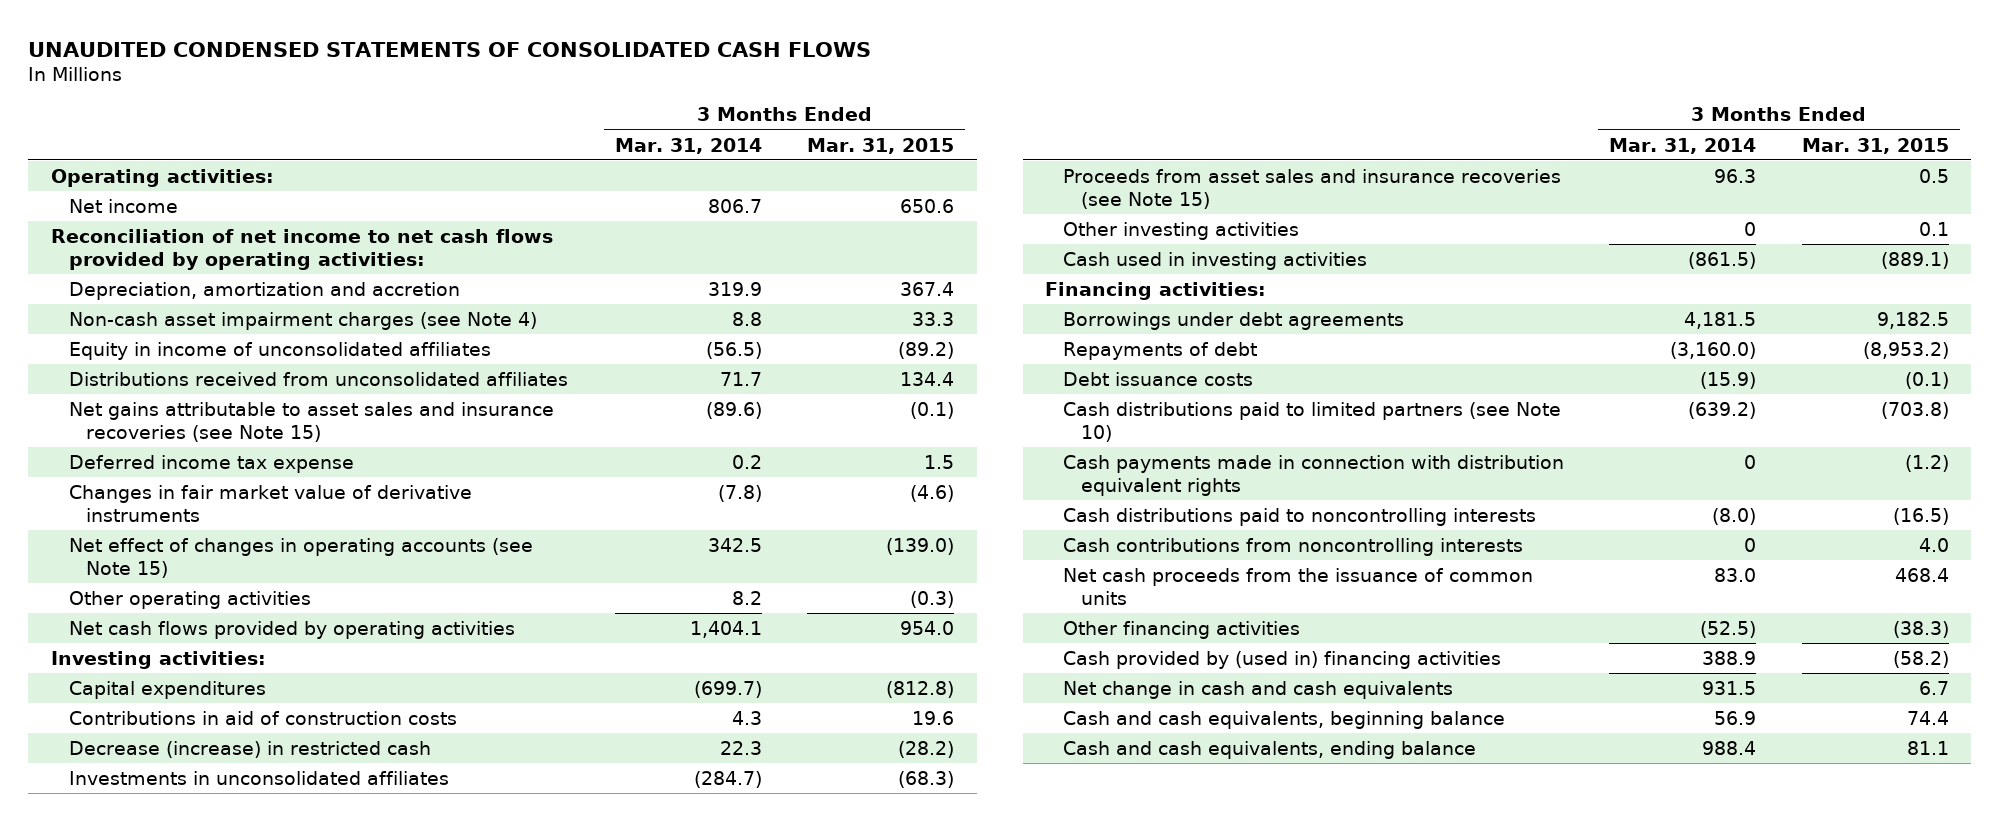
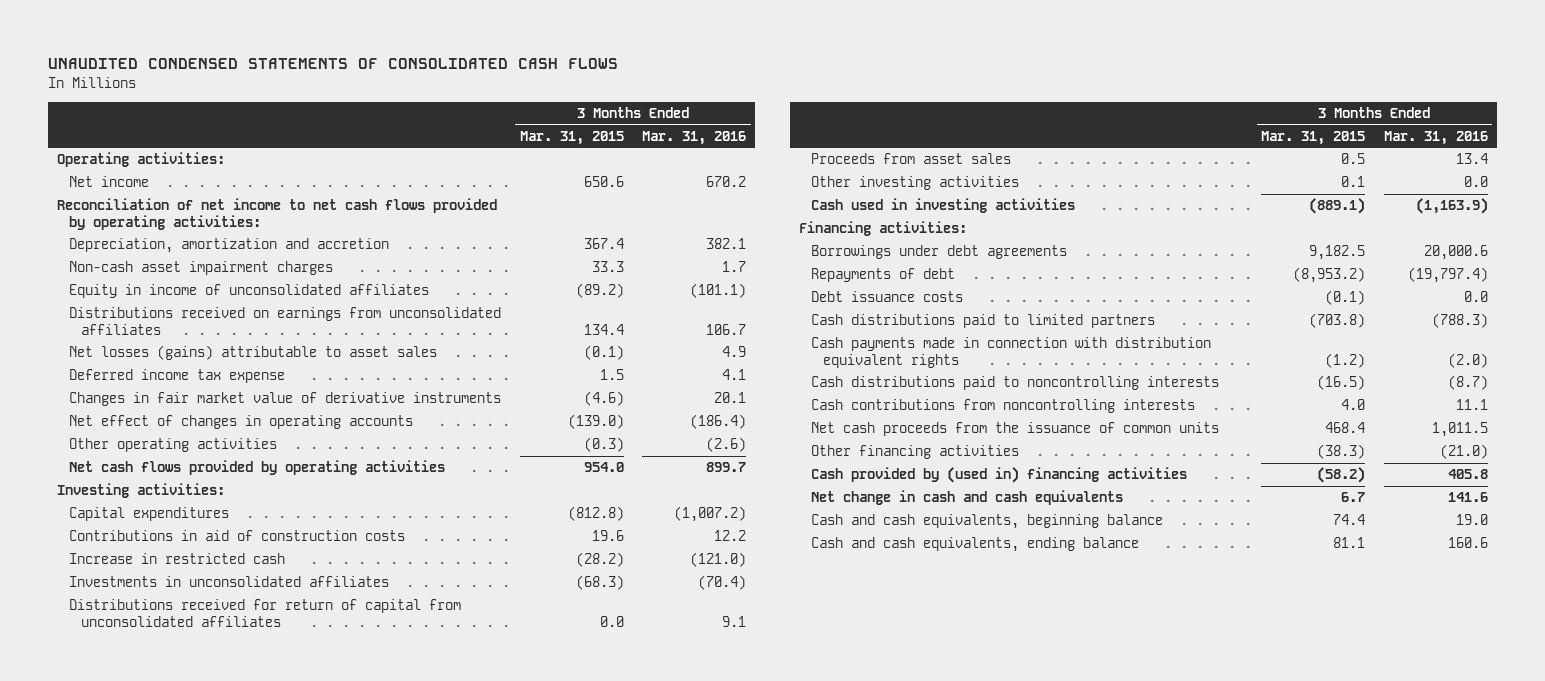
- | 3 Months Ended Mar. 31, 2014 | 3 Months Ended Mar. 31, 2015
+ | 3 Months Ended Mar. 31, 2015 | 3 Months Ended Mar. 31, 2016
- Non-cash asset impairment charges (see Note 4) | 8.8 | 33.3
+ Non-cash asset impairment charges | 33.3 | 1.7
- Distributions received from unconsolidated affiliates | 71.7 | 134.4
- Net gains attributable to asset sales and insurance recoveries (see Note 15) | (89.6) | (0.1)
+ Distributions received on earnings from unconsolidated affiliates | 134.4 | 106.7
+ Net losses (gains) attributable to asset sales | (0.1) | 4.9
- Net effect of changes in operating accounts (see Note 15) | 342.5 | (139.0)
+ Net effect of changes in operating accounts | (139.0) | (186.4)
- Decrease (increase) in restricted cash | 22.3 | (28.2)
+ Increase in restricted cash | (28.2) | (121.0)
- Proceeds from asset sales and insurance recoveries (see Note 15) | 96.3 | 0.5
+ Distributions received for return of capital from unconsolidated affiliates | 0.0 | 9.1
+ Proceeds from asset sales | 0.5 | 13.4
- Cash distributions paid to limited partners (see Note 10) | (639.2) | (703.8)
+ Cash distributions paid to limited partners | (703.8) | (788.3)

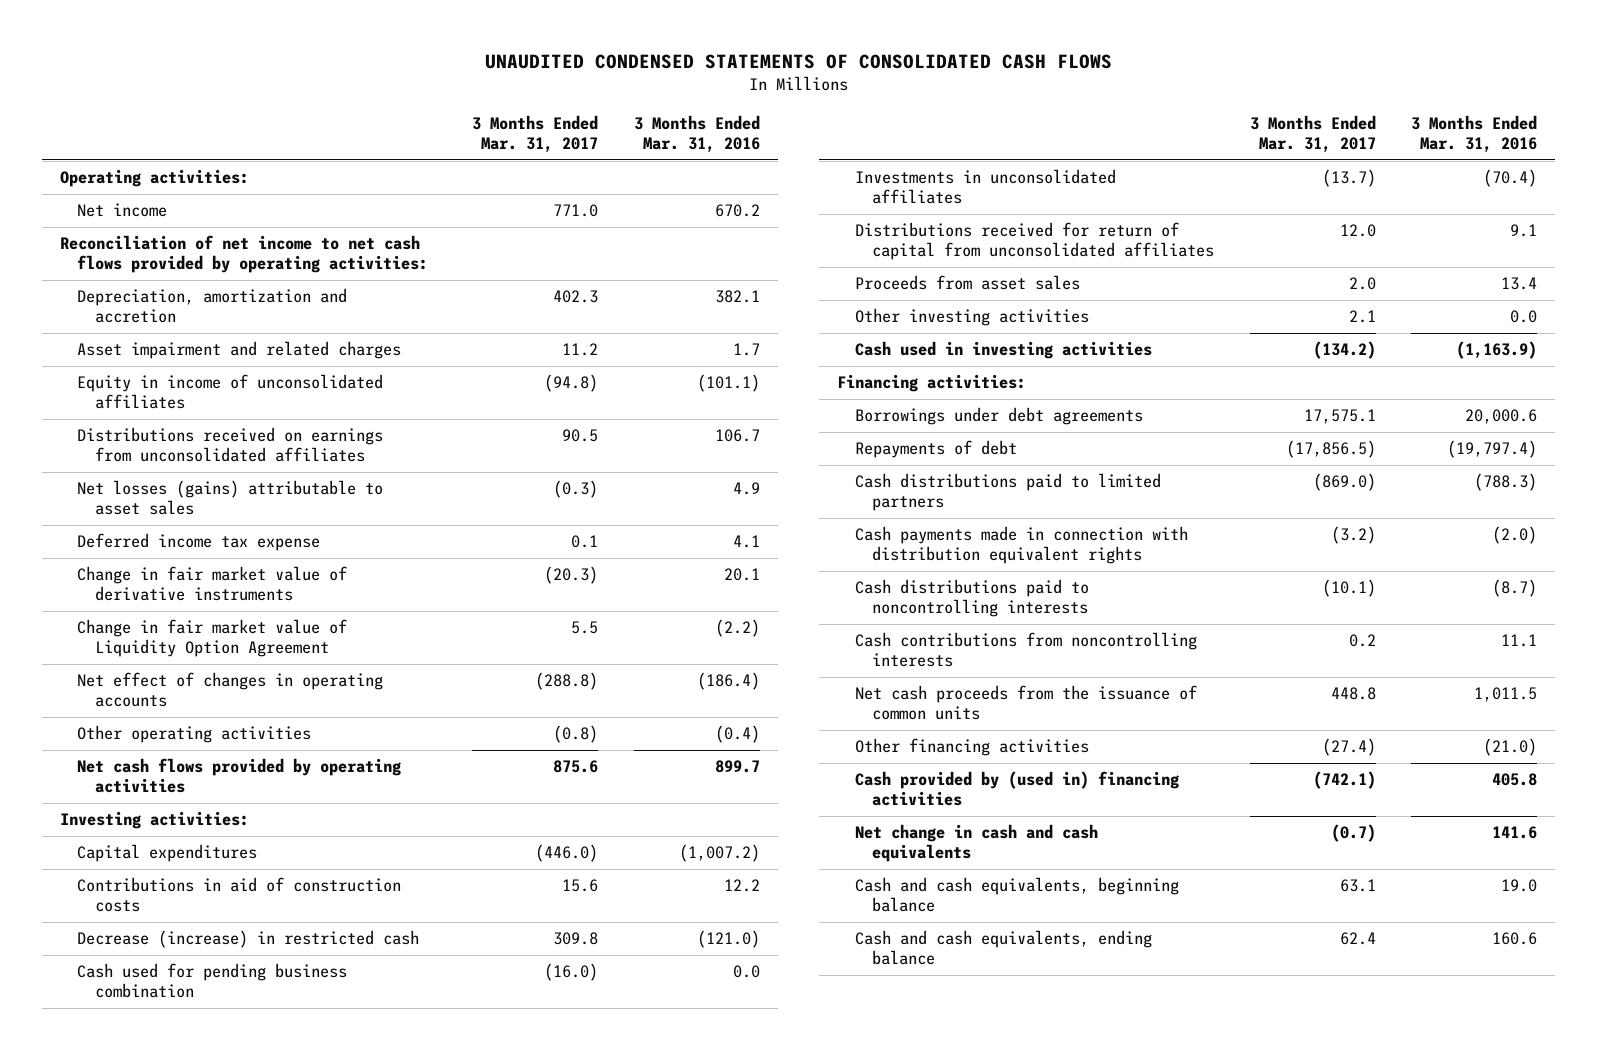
- | 3 Months Ended Mar. 31, 2015 | 3 Months Ended Mar. 31, 2016
+ | 3 Months Ended Mar. 31, 2017 | 3 Months Ended Mar. 31, 2016
- Non-cash asset impairment charges | 33.3 | 1.7
+ Asset impairment and related charges | 11.2 | 1.7
- Changes in fair market value of derivative instruments | (4.6) | 20.1
+ Change in fair market value of derivative instruments | (20.3) | 20.1
+ Change in fair market value of Liquidity Option Agreement | 5.5 | (2.2)
- Other operating activities | (0.3) | (2.6)
+ Other operating activities | (0.8) | (0.4)
- Increase in restricted cash | (28.2) | (121.0)
+ Decrease (increase) in restricted cash | 309.8 | (121.0)
+ Cash used for pending business combination | (16.0) | 0.0
- Debt issuance costs | (0.1) | 0.0

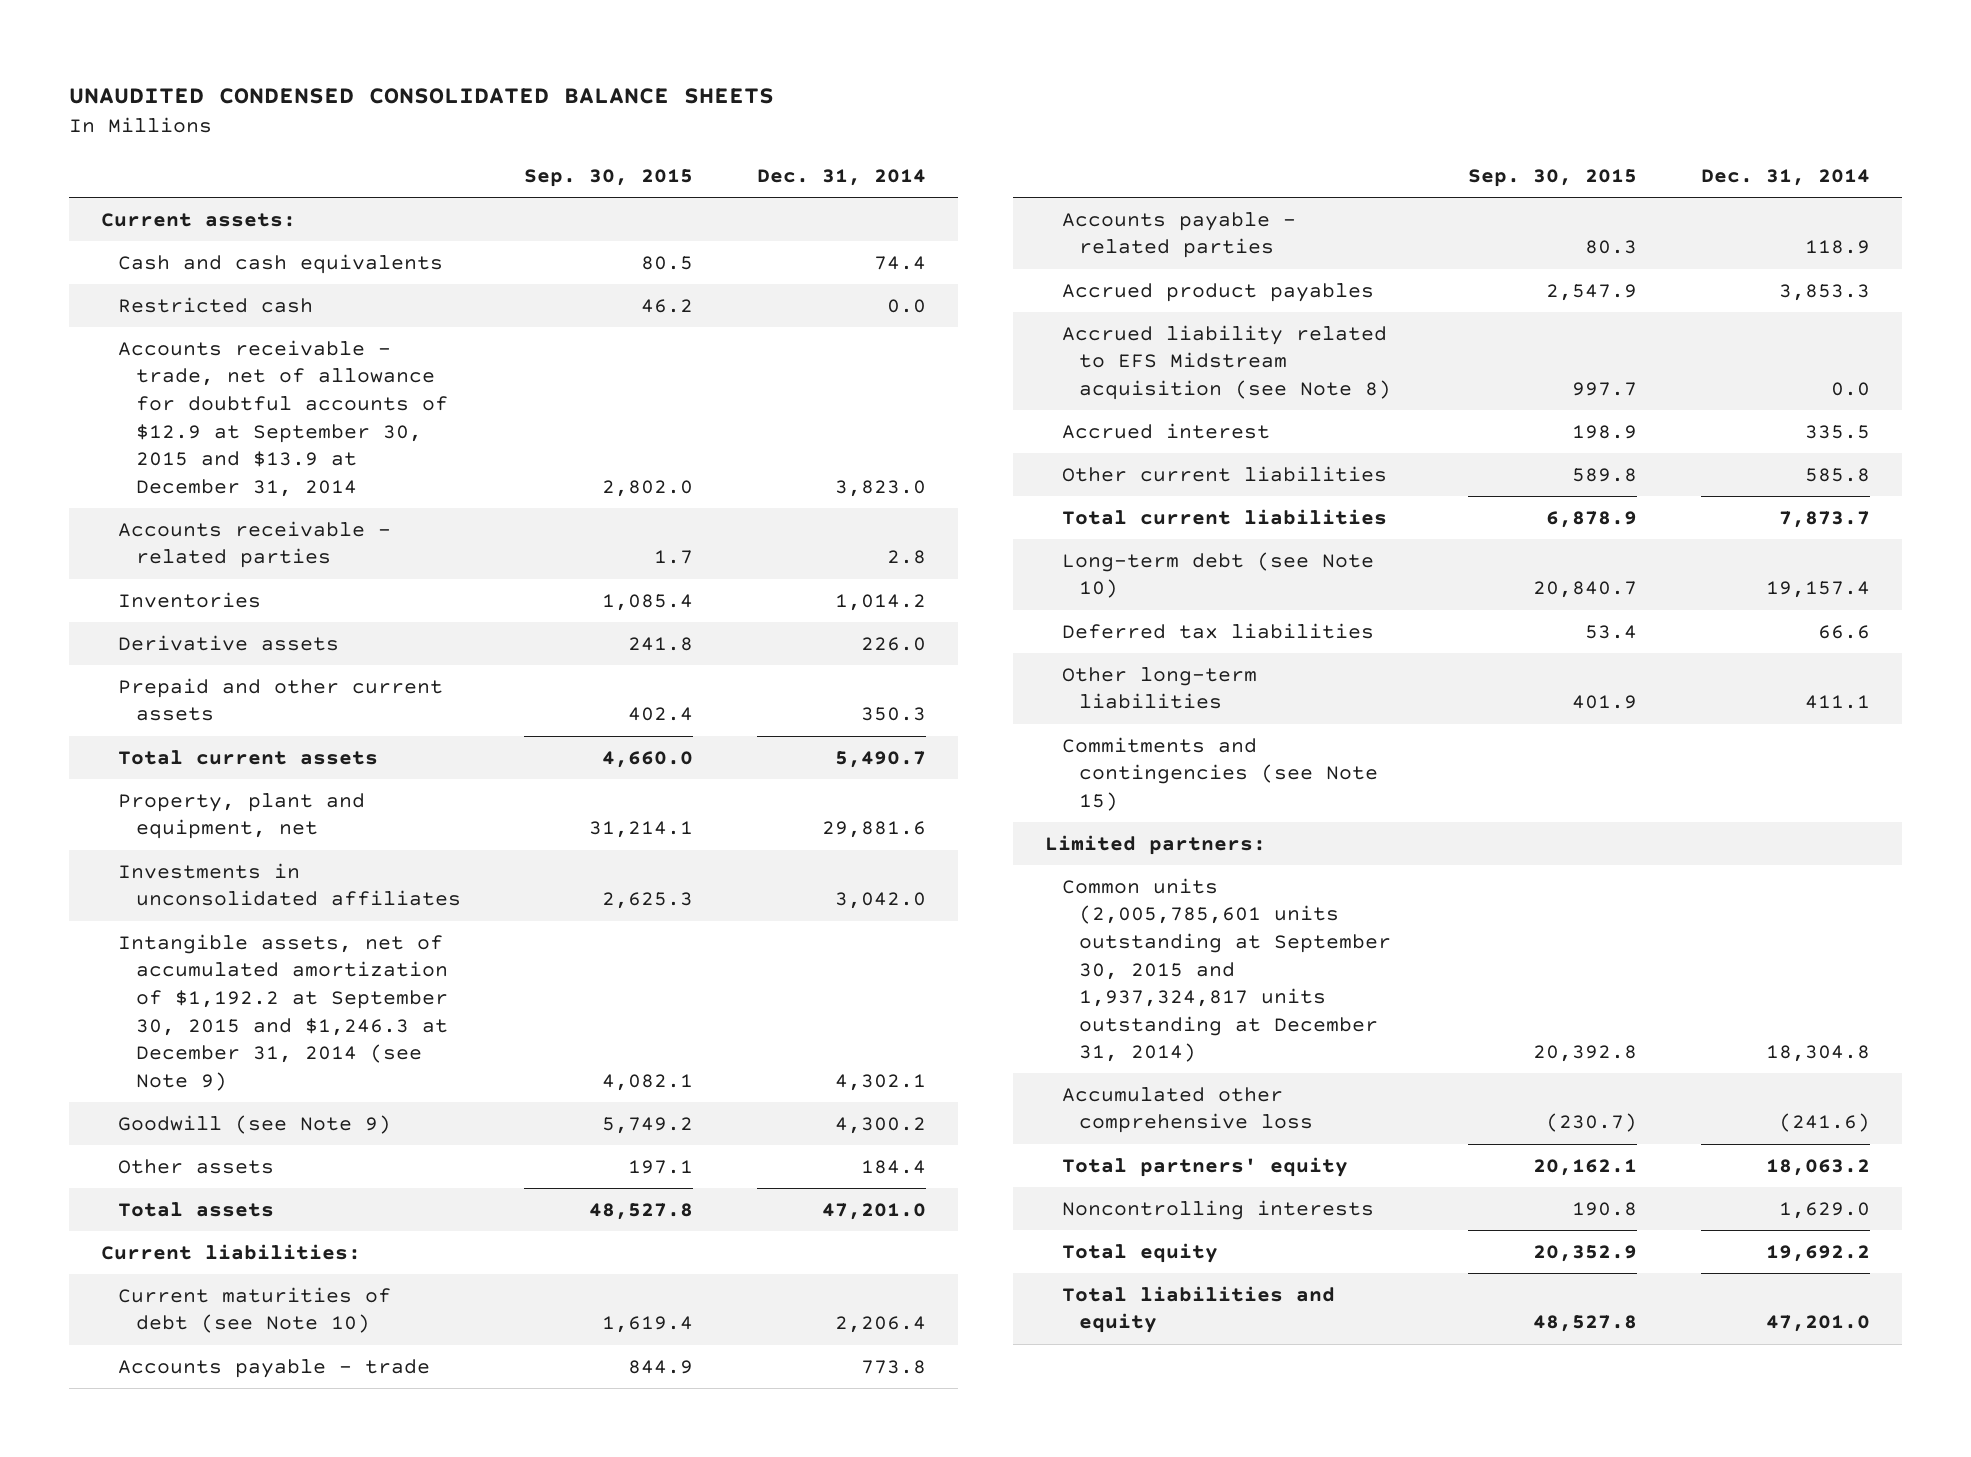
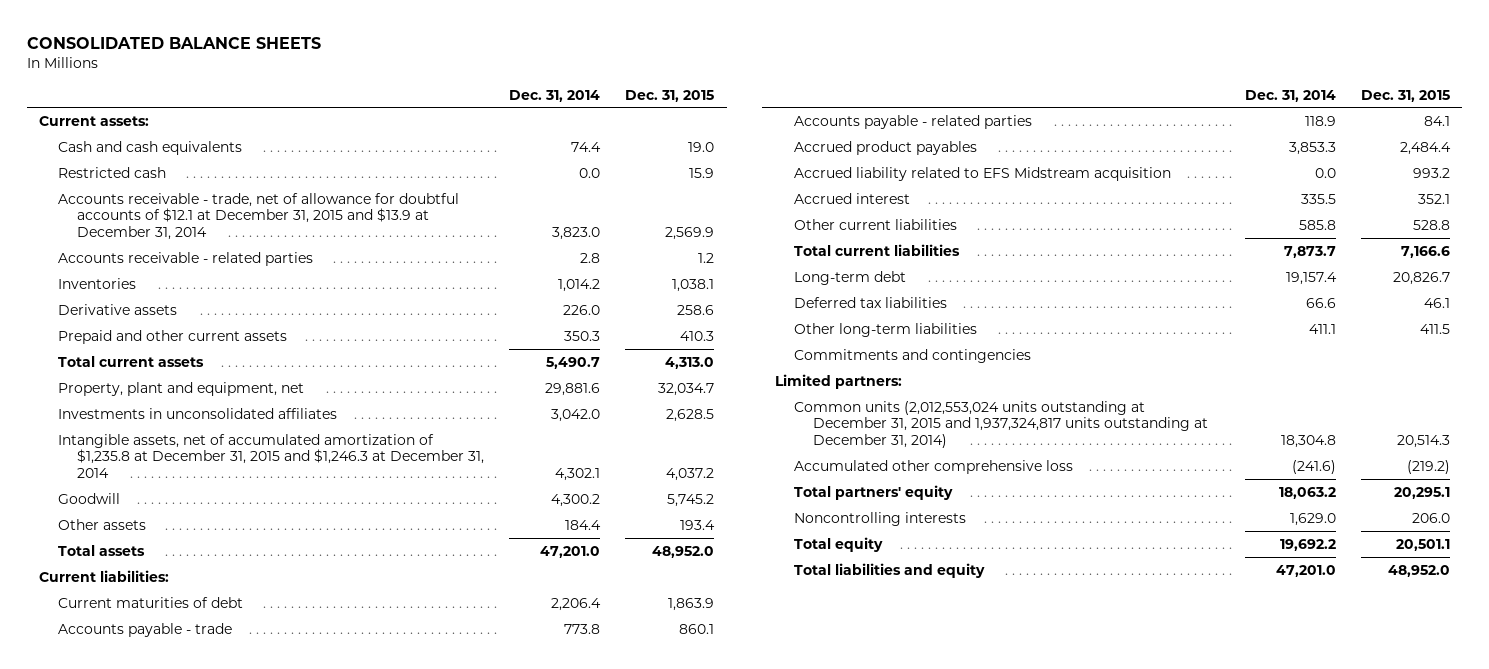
- UNAUDITED CONDENSED CONSOLIDATED BALANCE SHEETS
+ CONSOLIDATED BALANCE SHEETS
- | Sep. 30, 2015 | Dec. 31, 2014
+ | Dec. 31, 2014 | Dec. 31, 2015
- Accounts receivable - trade, net of allowance for doubtful accounts of $12.9 at September 30, 2015 and $13.9 at December 31, 2014 | 2,802.0 | 3,823.0
+ Accounts receivable - trade, net of allowance for doubtful accounts of $12.1 at December 31, 2015 and $13.9 at December 31, 2014 | 3,823.0 | 2,569.9
- Intangible assets, net of accumulated amortization of $1,192.2 at September 30, 2015 and $1,246.3 at December 31, 2014 (see Note 9) | 4,082.1 | 4,302.1
- Goodwill (see Note 9) | 5,749.2 | 4,300.2
+ Intangible assets, net of accumulated amortization of $1,235.8 at December 31, 2015 and $1,246.3 at December 31, 2014 | 4,302.1 | 4,037.2
+ Goodwill | 4,300.2 | 5,745.2
- Current maturities of debt (see Note 10) | 1,619.4 | 2,206.4
+ Current maturities of debt | 2,206.4 | 1,863.9
- Accrued liability related to EFS Midstream acquisition (see Note 8) | 997.7 | 0.0
+ Accrued liability related to EFS Midstream acquisition | 0.0 | 993.2
- Long-term debt (see Note 10) | 20,840.7 | 19,157.4
+ Long-term debt | 19,157.4 | 20,826.7
- Commitments and contingencies (see Note 15)
+ Commitments and contingencies
- Common units (2,005,785,601 units outstanding at September 30, 2015 and 1,937,324,817 units outstanding at December 31, 2014) | 20,392.8 | 18,304.8
+ Common units (2,012,553,024 units outstanding at December 31, 2015 and 1,937,324,817 units outstanding at December 31, 2014) | 18,304.8 | 20,514.3

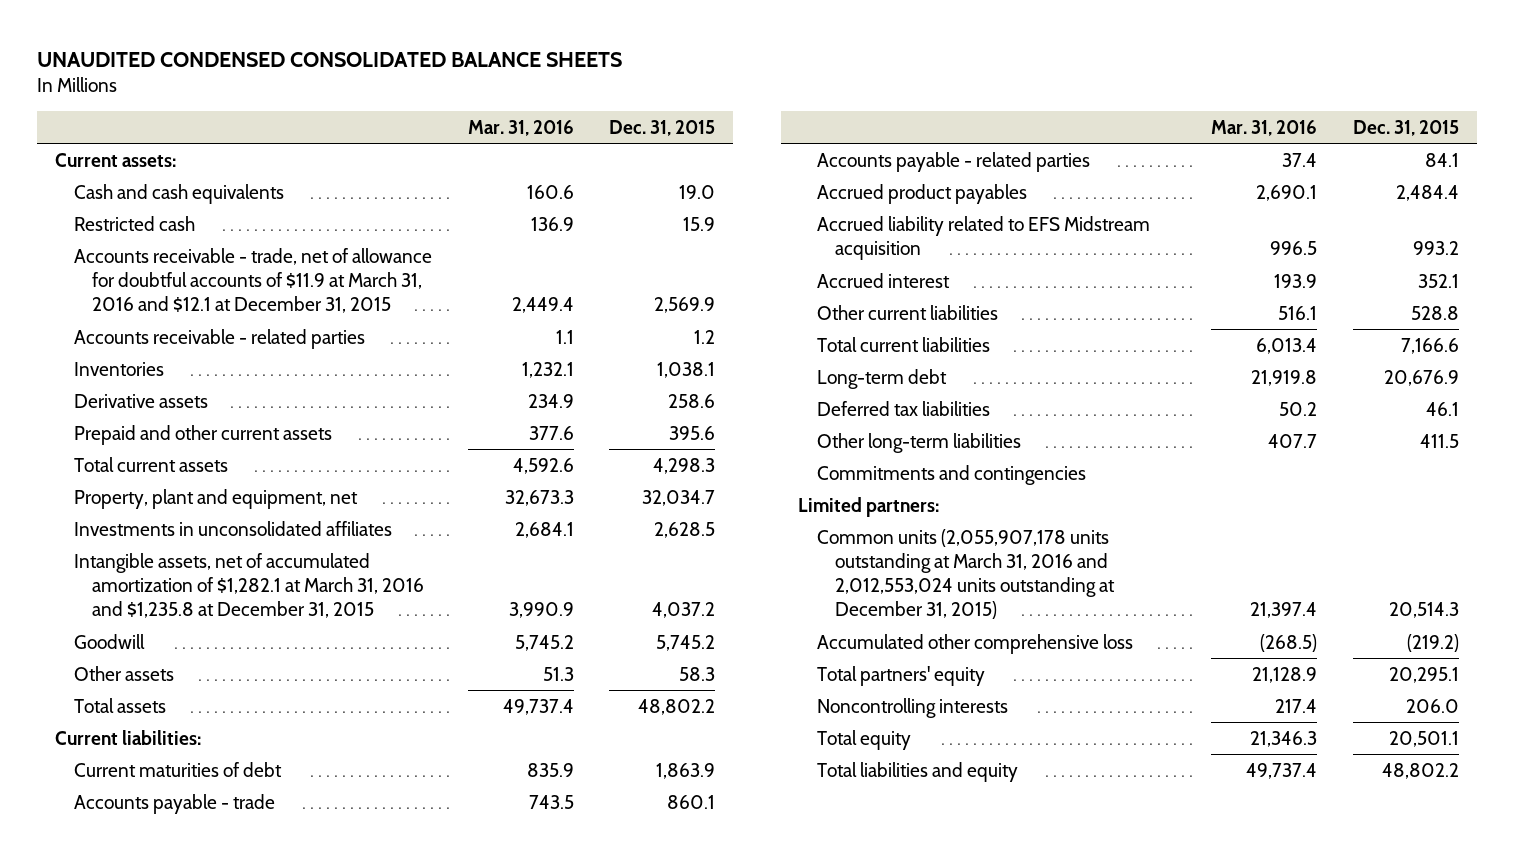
- CONSOLIDATED BALANCE SHEETS
+ UNAUDITED CONDENSED CONSOLIDATED BALANCE SHEETS
- | Dec. 31, 2014 | Dec. 31, 2015
+ | Mar. 31, 2016 | Dec. 31, 2015
- Accounts receivable - trade, net of allowance for doubtful accounts of $12.1 at December 31, 2015 and $13.9 at December 31, 2014 | 3,823.0 | 2,569.9
+ Accounts receivable - trade, net of allowance for doubtful accounts of $11.9 at March 31, 2016 and $12.1 at December 31, 2015 | 2,449.4 | 2,569.9
- Prepaid and other current assets | 350.3 | 410.3
- Total current assets | 5,490.7 | 4,313.0
+ Prepaid and other current assets | 377.6 | 395.6
+ Total current assets | 4,592.6 | 4,298.3
- Intangible assets, net of accumulated amortization of $1,235.8 at December 31, 2015 and $1,246.3 at December 31, 2014 | 4,302.1 | 4,037.2
+ Intangible assets, net of accumulated amortization of $1,282.1 at March 31, 2016 and $1,235.8 at December 31, 2015 | 3,990.9 | 4,037.2
- Other assets | 184.4 | 193.4
- Total assets | 47,201.0 | 48,952.0
+ Other assets | 51.3 | 58.3
+ Total assets | 49,737.4 | 48,802.2
- Long-term debt | 19,157.4 | 20,826.7
+ Long-term debt | 21,919.8 | 20,676.9
- Common units (2,012,553,024 units outstanding at December 31, 2015 and 1,937,324,817 units outstanding at December 31, 2014) | 18,304.8 | 20,514.3
+ Common units (2,055,907,178 units outstanding at March 31, 2016 and 2,012,553,024 units outstanding at December 31, 2015) | 21,397.4 | 20,514.3
- Total liabilities and equity | 47,201.0 | 48,952.0
+ Total liabilities and equity | 49,737.4 | 48,802.2

